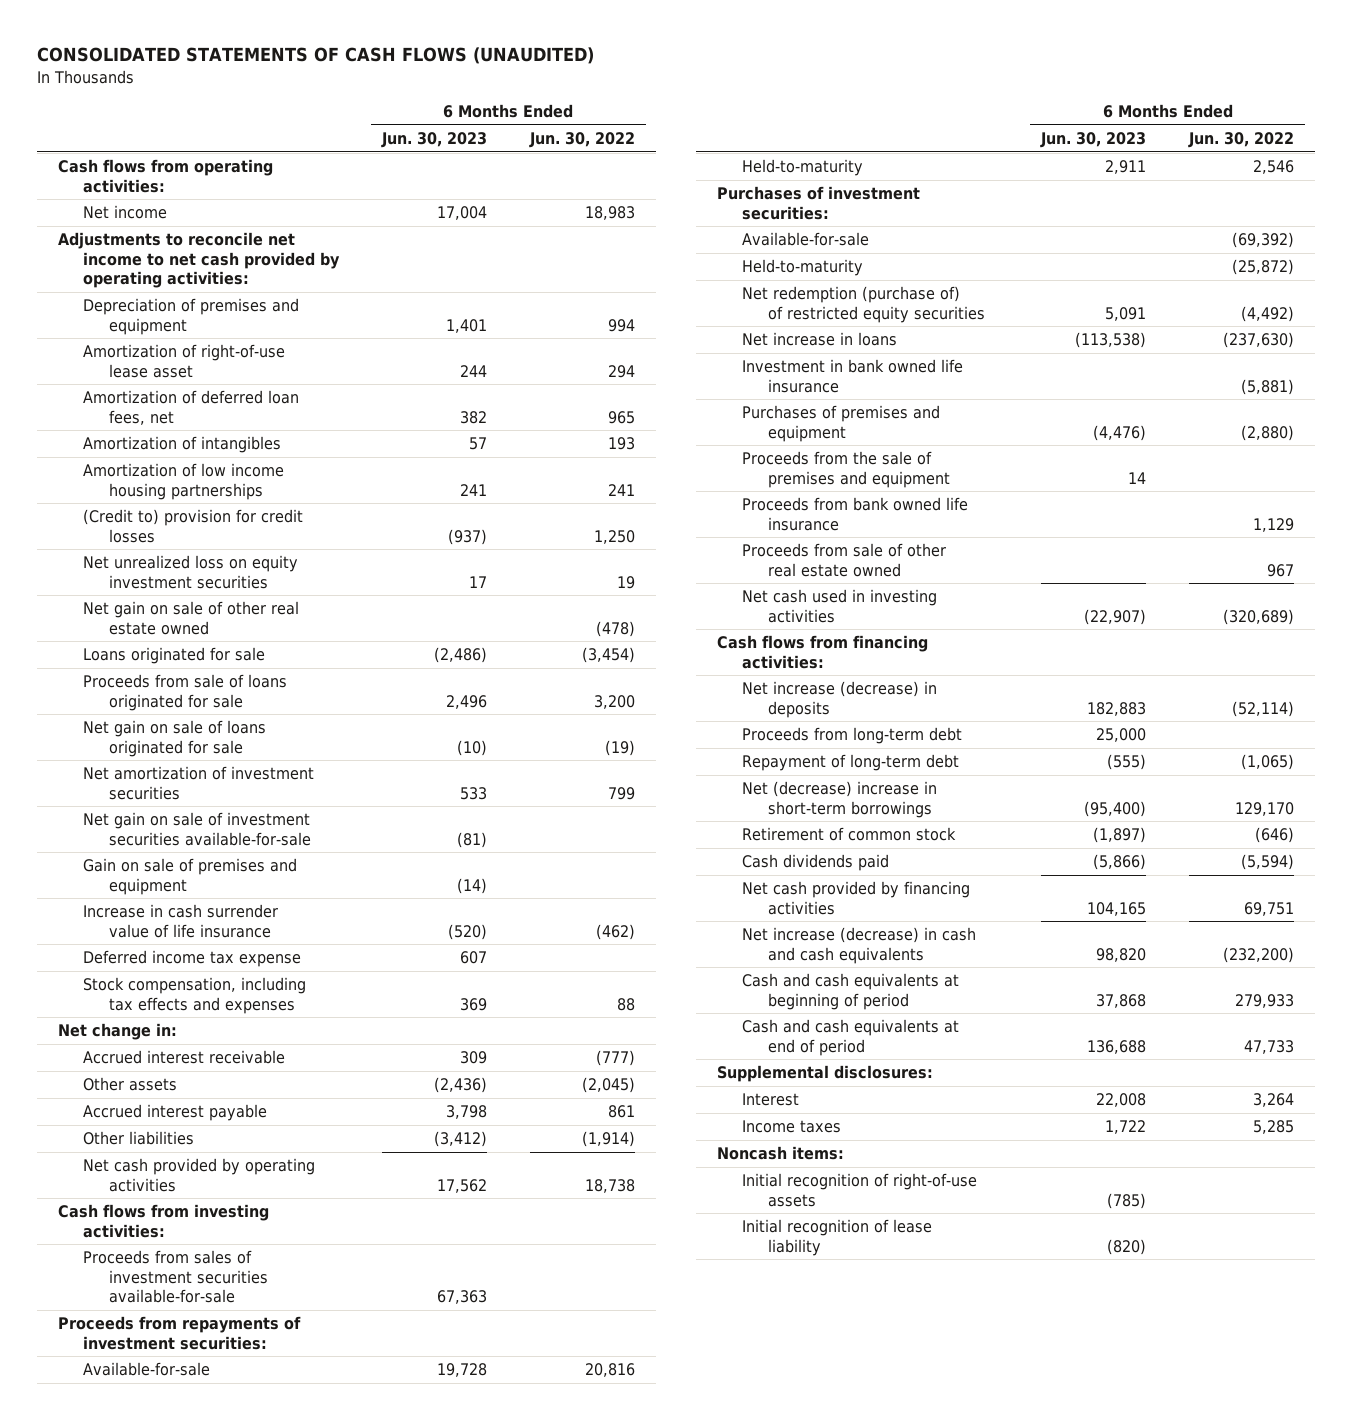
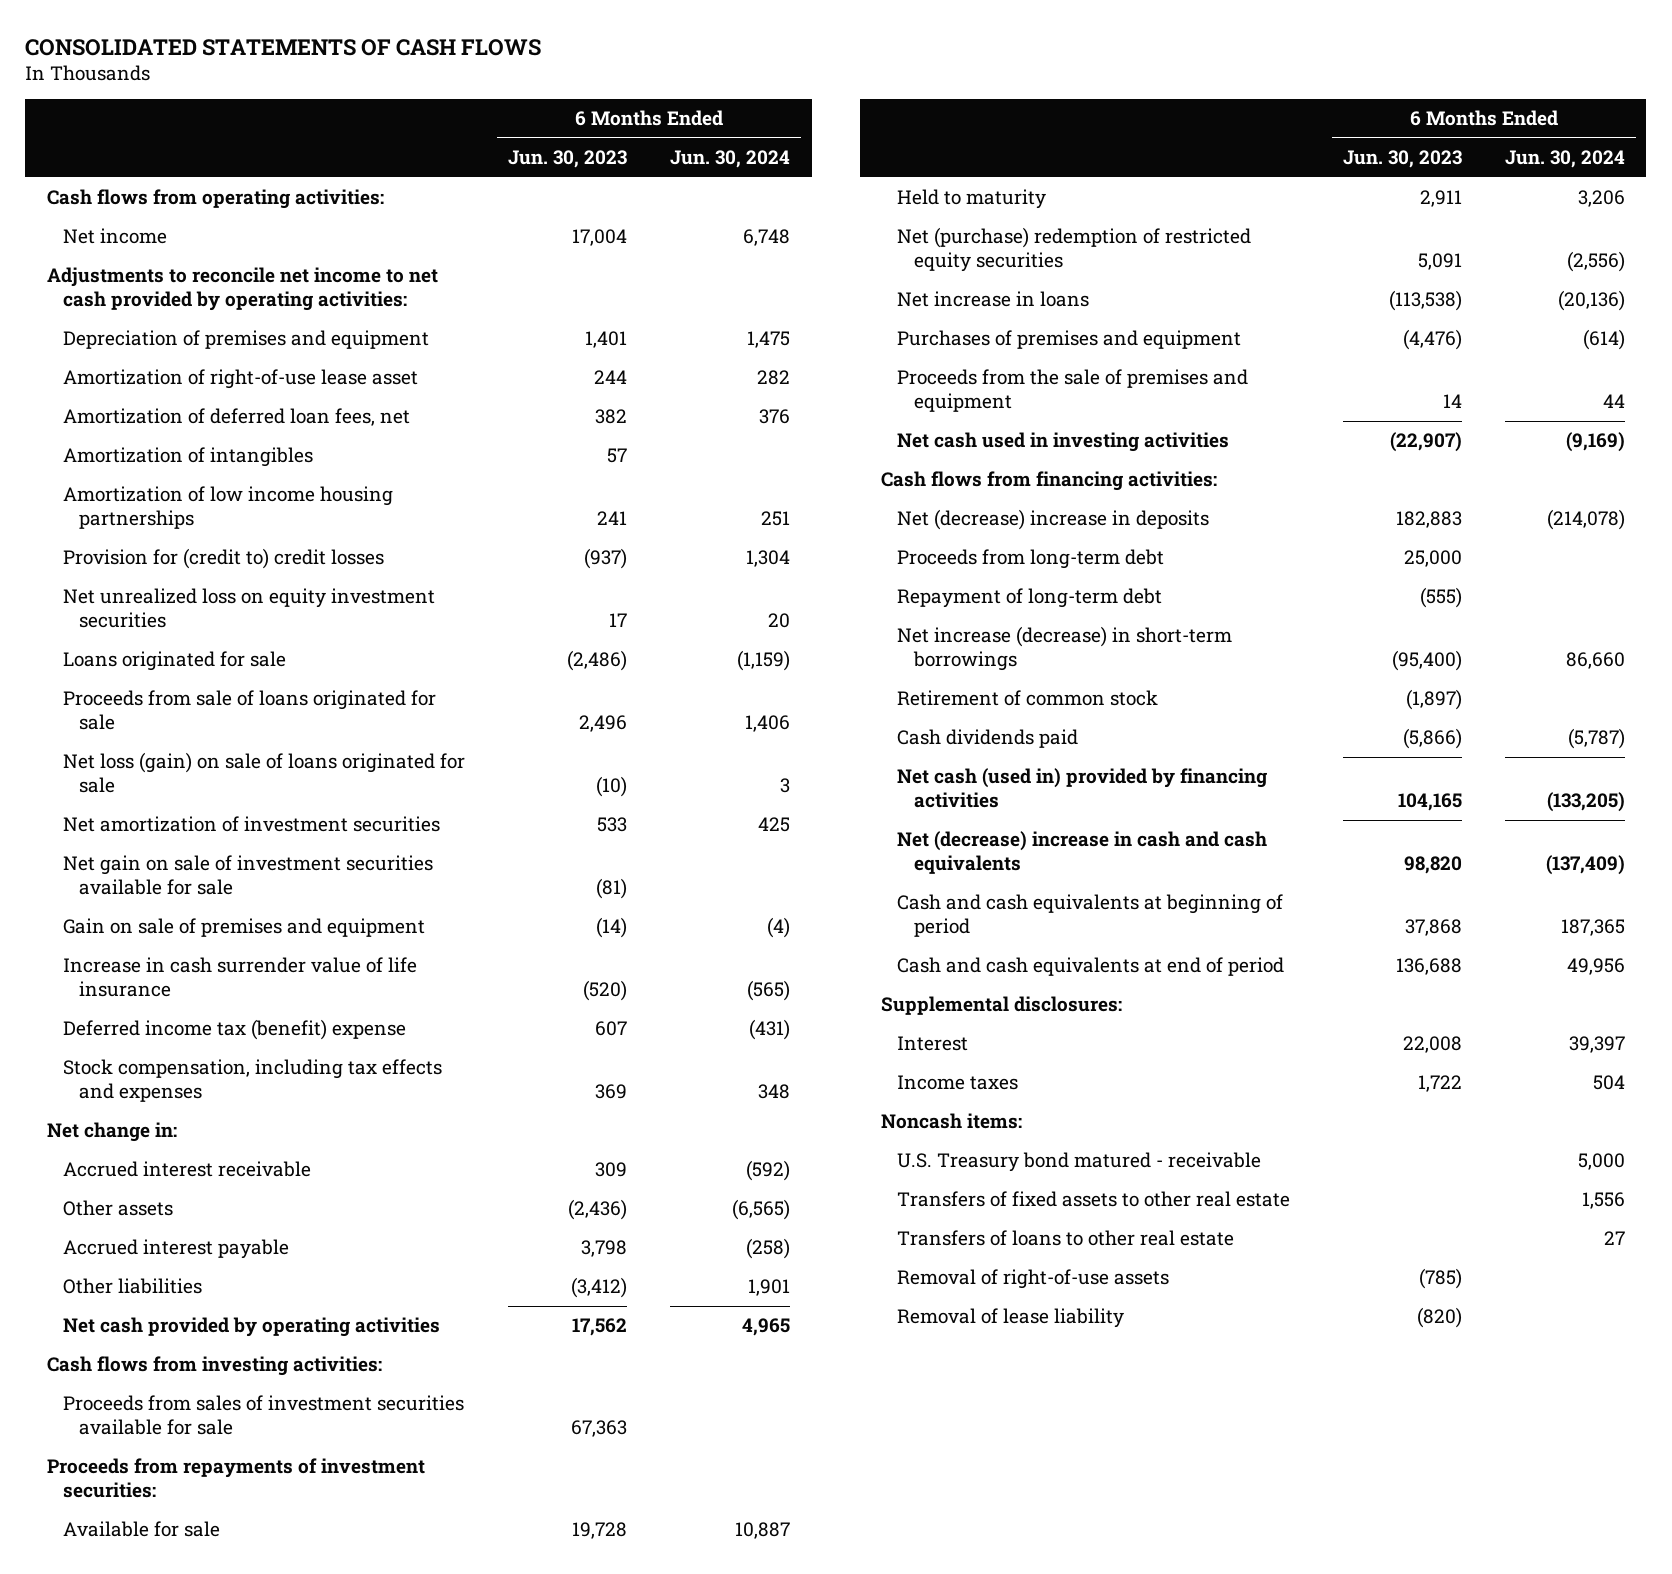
- CONSOLIDATED STATEMENTS OF CASH FLOWS (UNAUDITED)
+ CONSOLIDATED STATEMENTS OF CASH FLOWS
- | 6 Months Ended Jun. 30, 2023 | 6 Months Ended Jun. 30, 2022
+ | 6 Months Ended Jun. 30, 2023 | 6 Months Ended Jun. 30, 2024
- (Credit to) provision for credit losses | (937) | 1,250
+ Provision for (credit to) credit losses | (937) | 1,304
- Net gain on sale of other real estate owned | | (478)
- Net gain on sale of loans originated for sale | (10) | (19)
+ Net loss (gain) on sale of loans originated for sale | (10) | 3
- Net gain on sale of investment securities available-for-sale | (81) |
+ Net gain on sale of investment securities available for sale | (81) |
- Deferred income tax expense | 607 |
+ Deferred income tax (benefit) expense | 607 | (431)
- Proceeds from sales of investment securities available-for-sale | 67,363 |
+ Proceeds from sales of investment securities available for sale | 67,363 |
- Available-for-sale | 19,728 | 20,816
- Held-to-maturity | 2,911 | 2,546
- Purchases of investment securities:
- Available-for-sale | | (69,392)
- Held-to-maturity | | (25,872)
- Net redemption (purchase of) of restricted equity securities | 5,091 | (4,492)
+ Available for sale | 19,728 | 10,887
+ Held to maturity | 2,911 | 3,206
+ Net (purchase) redemption of restricted equity securities | 5,091 | (2,556)
- Investment in bank owned life insurance | | (5,881)
- Proceeds from bank owned life insurance | | 1,129
- Proceeds from sale of other real estate owned | | 967
- Net increase (decrease) in deposits | 182,883 | (52,114)
+ Net (decrease) increase in deposits | 182,883 | (214,078)
- Net (decrease) increase in short-term borrowings | (95,400) | 129,170
+ Net increase (decrease) in short-term borrowings | (95,400) | 86,660
- Net cash provided by financing activities | 104,165 | 69,751
- Net increase (decrease) in cash and cash equivalents | 98,820 | (232,200)
+ Net cash (used in) provided by financing activities | 104,165 | (133,205)
+ Net (decrease) increase in cash and cash equivalents | 98,820 | (137,409)
- Initial recognition of right-of-use assets | (785) |
- Initial recognition of lease liability | (820) |
+ U.S. Treasury bond matured - receivable | | 5,000
+ Transfers of fixed assets to other real estate | | 1,556
+ Transfers of loans to other real estate | | 27
+ Removal of right-of-use assets | (785) |
+ Removal of lease liability | (820) |

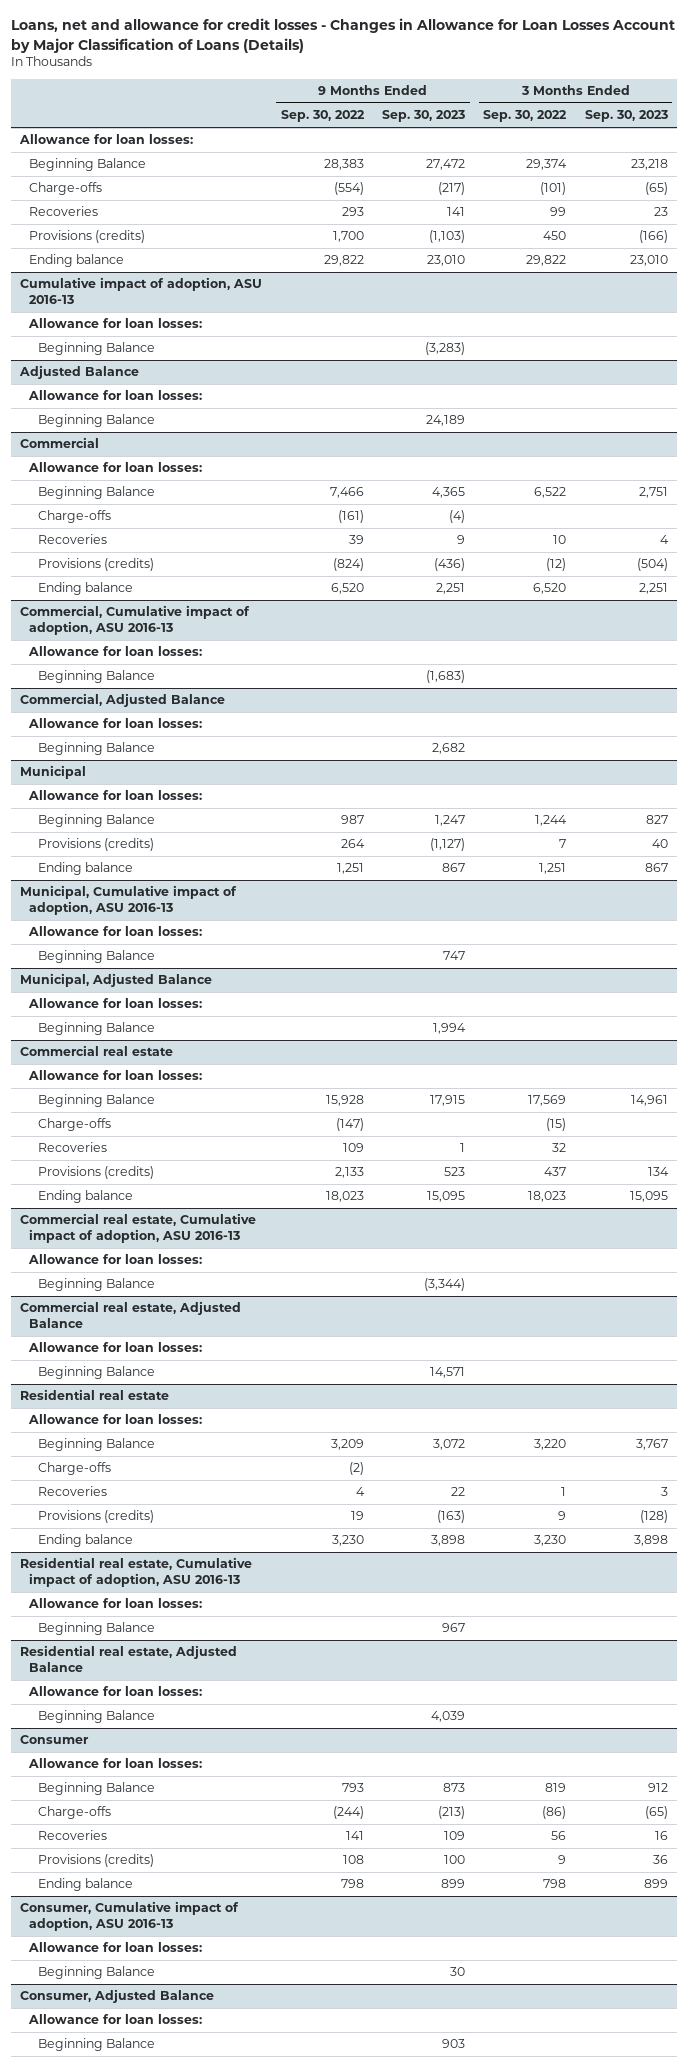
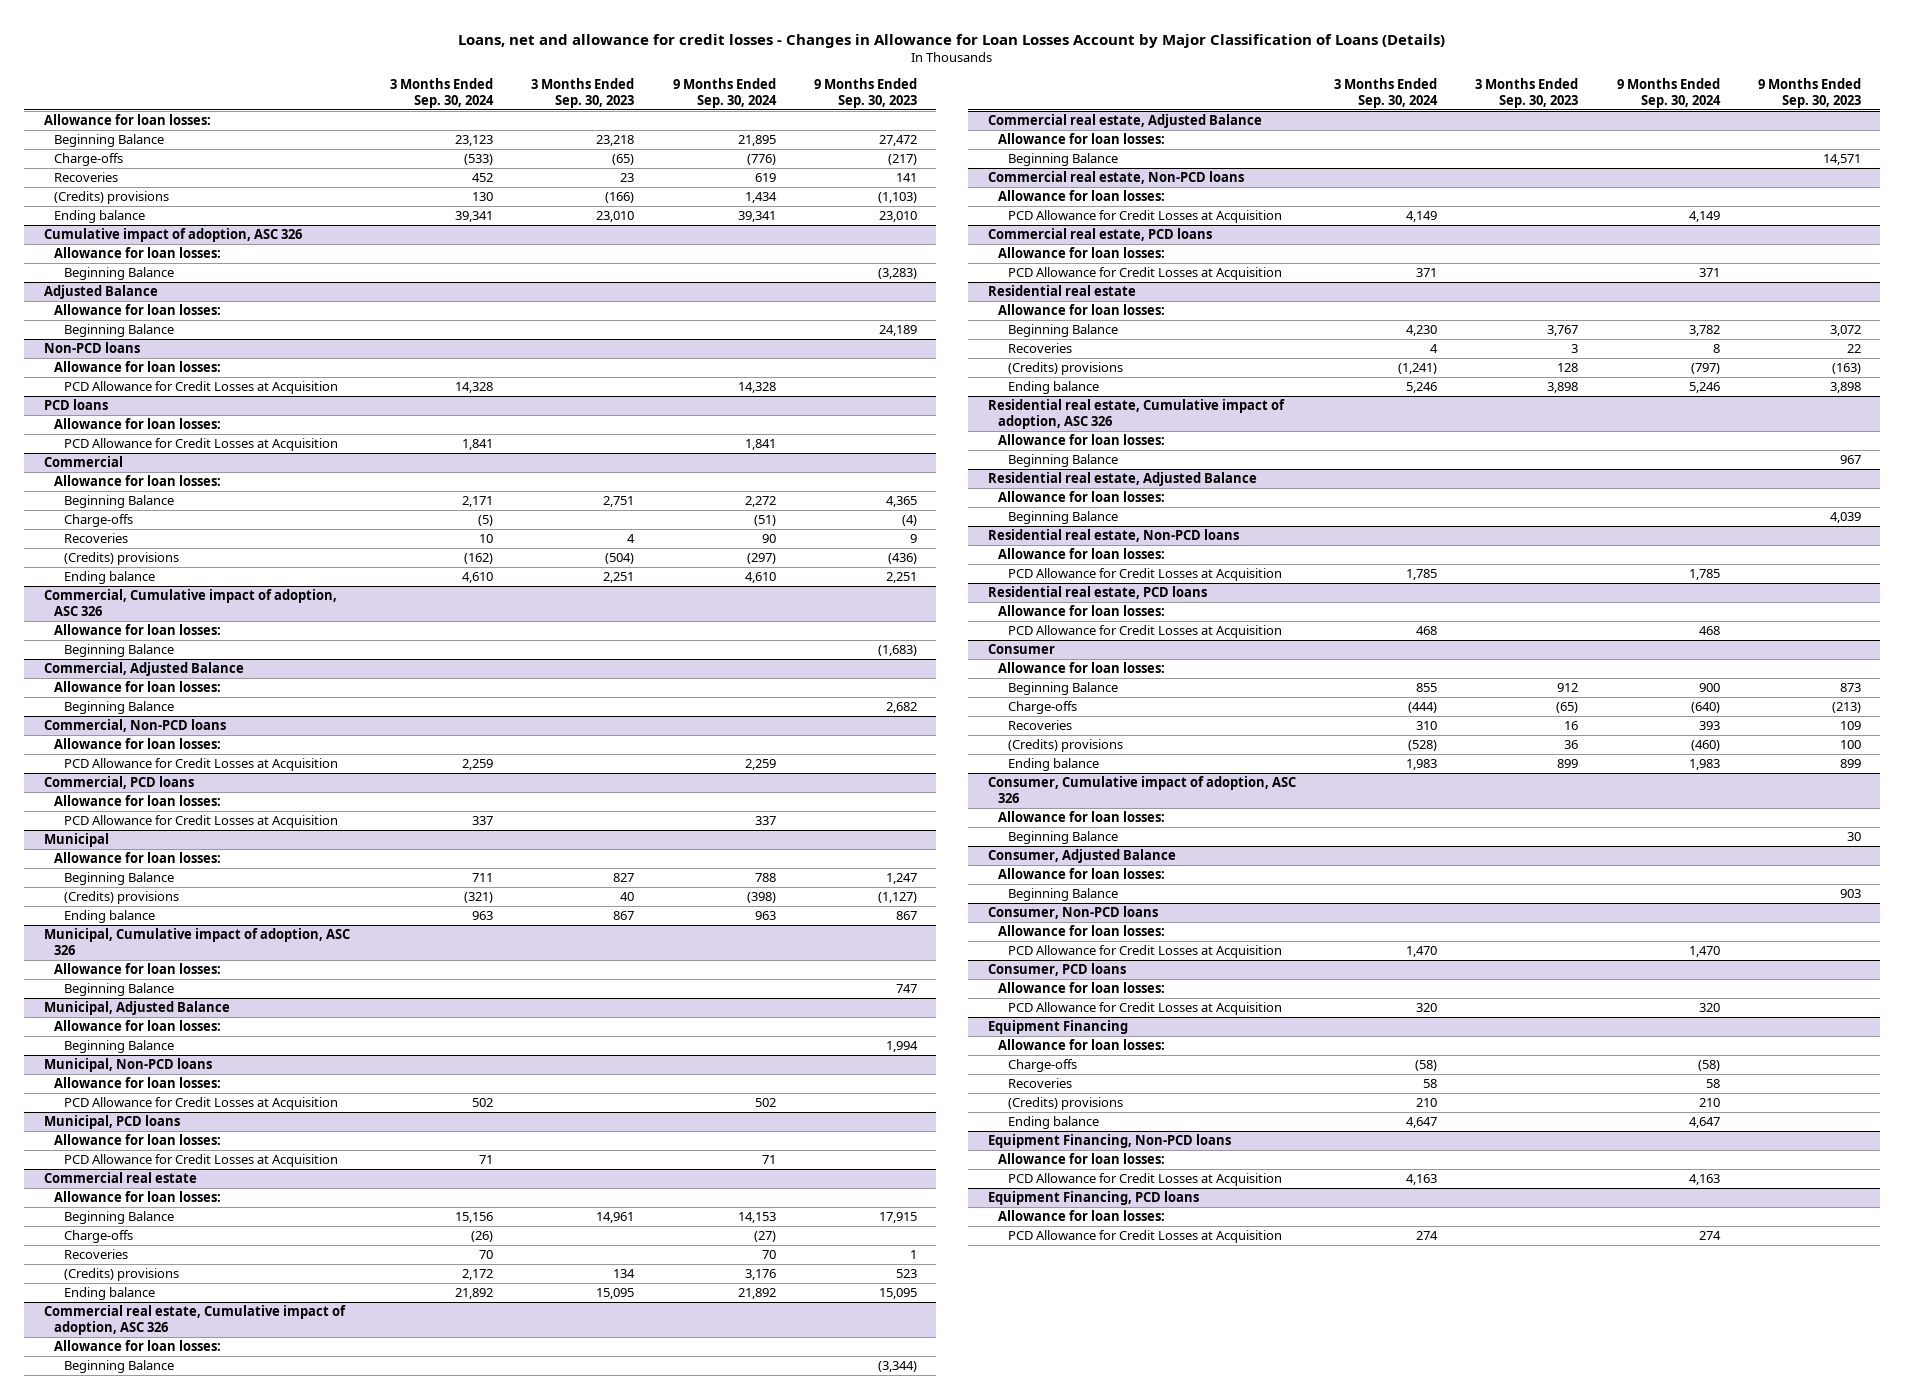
- | 9 Months Ended Sep. 30, 2022 | 9 Months Ended Sep. 30, 2023 | 3 Months Ended Sep. 30, 2022 | 3 Months Ended Sep. 30, 2023
+ | 3 Months Ended Sep. 30, 2024 | 3 Months Ended Sep. 30, 2023 | 9 Months Ended Sep. 30, 2024 | 9 Months Ended Sep. 30, 2023
- Provisions (credits) | 1,700 | (1,103) | 450 | (166)
+ (Credits) provisions | 130 | (166) | 1,434 | (1,103)
- Cumulative impact of adoption, ASU 2016-13
+ Cumulative impact of adoption, ASC 326
+ Non-PCD loans
+ Allowance for loan losses:
+ PCD Allowance for Credit Losses at Acquisition | 14,328 | | 14,328 |
+ PCD loans
+ Allowance for loan losses:
+ PCD Allowance for Credit Losses at Acquisition | 1,841 | | 1,841 |
@ Commercial
- Provisions (credits) | (824) | (436) | (12) | (504)
+ (Credits) provisions | (162) | (504) | (297) | (436)
- Commercial, Cumulative impact of adoption, ASU 2016-13
+ Commercial, Cumulative impact of adoption, ASC 326
+ Commercial, Non-PCD loans
+ Allowance for loan losses:
+ PCD Allowance for Credit Losses at Acquisition | 2,259 | | 2,259 |
+ Commercial, PCD loans
+ Allowance for loan losses:
+ PCD Allowance for Credit Losses at Acquisition | 337 | | 337 |
@ Municipal
- Provisions (credits) | 264 | (1,127) | 7 | 40
+ (Credits) provisions | (321) | 40 | (398) | (1,127)
- Municipal, Cumulative impact of adoption, ASU 2016-13
+ Municipal, Cumulative impact of adoption, ASC 326
+ Municipal, Non-PCD loans
+ Allowance for loan losses:
+ PCD Allowance for Credit Losses at Acquisition | 502 | | 502 |
+ Municipal, PCD loans
+ Allowance for loan losses:
+ PCD Allowance for Credit Losses at Acquisition | 71 | | 71 |
@ Commercial real estate
- Provisions (credits) | 2,133 | 523 | 437 | 134
+ (Credits) provisions | 2,172 | 134 | 3,176 | 523
- Commercial real estate, Cumulative impact of adoption, ASU 2016-13
+ Commercial real estate, Cumulative impact of adoption, ASC 326
+ Commercial real estate, Non-PCD loans
+ Allowance for loan losses:
+ PCD Allowance for Credit Losses at Acquisition | 4,149 | | 4,149 |
+ Commercial real estate, PCD loans
+ Allowance for loan losses:
+ PCD Allowance for Credit Losses at Acquisition | 371 | | 371 |
@ Residential real estate
- Charge-offs | (2) | | |
- Provisions (credits) | 19 | (163) | 9 | (128)
+ (Credits) provisions | (1,241) | 128 | (797) | (163)
- Residential real estate, Cumulative impact of adoption, ASU 2016-13
+ Residential real estate, Cumulative impact of adoption, ASC 326
+ Residential real estate, Non-PCD loans
+ Allowance for loan losses:
+ PCD Allowance for Credit Losses at Acquisition | 1,785 | | 1,785 |
+ Residential real estate, PCD loans
+ Allowance for loan losses:
+ PCD Allowance for Credit Losses at Acquisition | 468 | | 468 |
@ Consumer
- Provisions (credits) | 108 | 100 | 9 | 36
+ (Credits) provisions | (528) | 36 | (460) | 100
- Consumer, Cumulative impact of adoption, ASU 2016-13
+ Consumer, Cumulative impact of adoption, ASC 326
+ Consumer, Non-PCD loans
+ Allowance for loan losses:
+ PCD Allowance for Credit Losses at Acquisition | 1,470 | | 1,470 |
+ Consumer, PCD loans
+ Allowance for loan losses:
+ PCD Allowance for Credit Losses at Acquisition | 320 | | 320 |
+ Equipment Financing
+ Allowance for loan losses:
+ Charge-offs | (58) | | (58) |
+ Recoveries | 58 | | 58 |
+ (Credits) provisions | 210 | | 210 |
+ Ending balance | 4,647 | | 4,647 |
+ Equipment Financing, Non-PCD loans
+ Allowance for loan losses:
+ PCD Allowance for Credit Losses at Acquisition | 4,163 | | 4,163 |
+ Equipment Financing, PCD loans
+ Allowance for loan losses:
+ PCD Allowance for Credit Losses at Acquisition | 274 | | 274 |

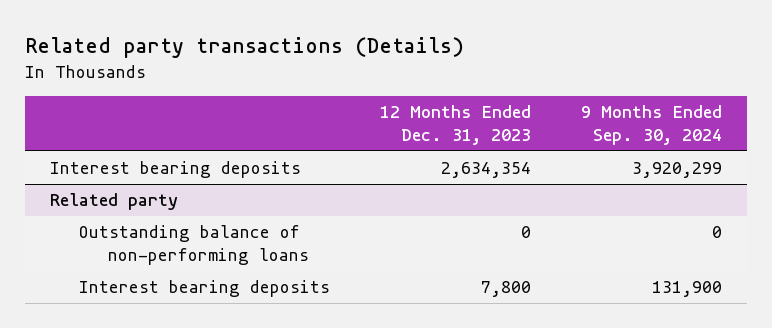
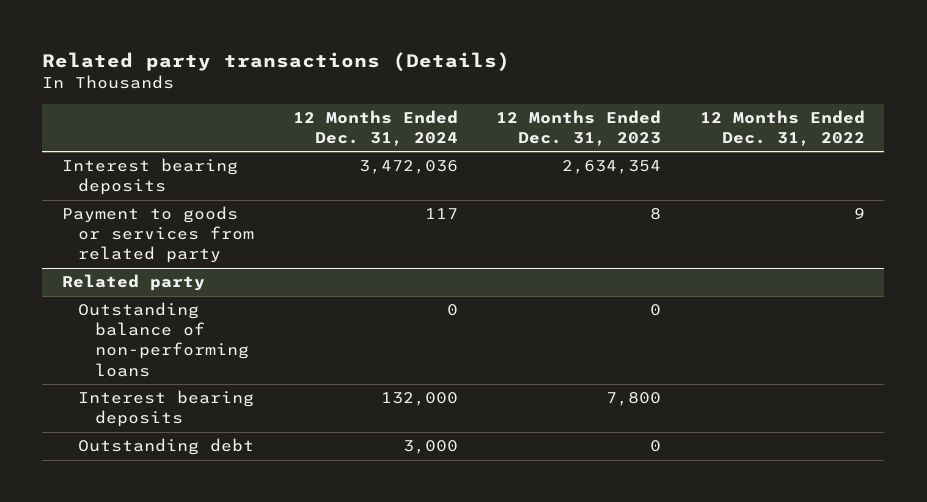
- | 12 Months Ended Dec. 31, 2023 | 9 Months Ended Sep. 30, 2024
+ | 12 Months Ended Dec. 31, 2024 | 12 Months Ended Dec. 31, 2023 | 12 Months Ended Dec. 31, 2022
+ Payment to goods or services from related party | 117 | 8 | 9
@ Related party
+ Outstanding debt | 3,000 | 0 |

